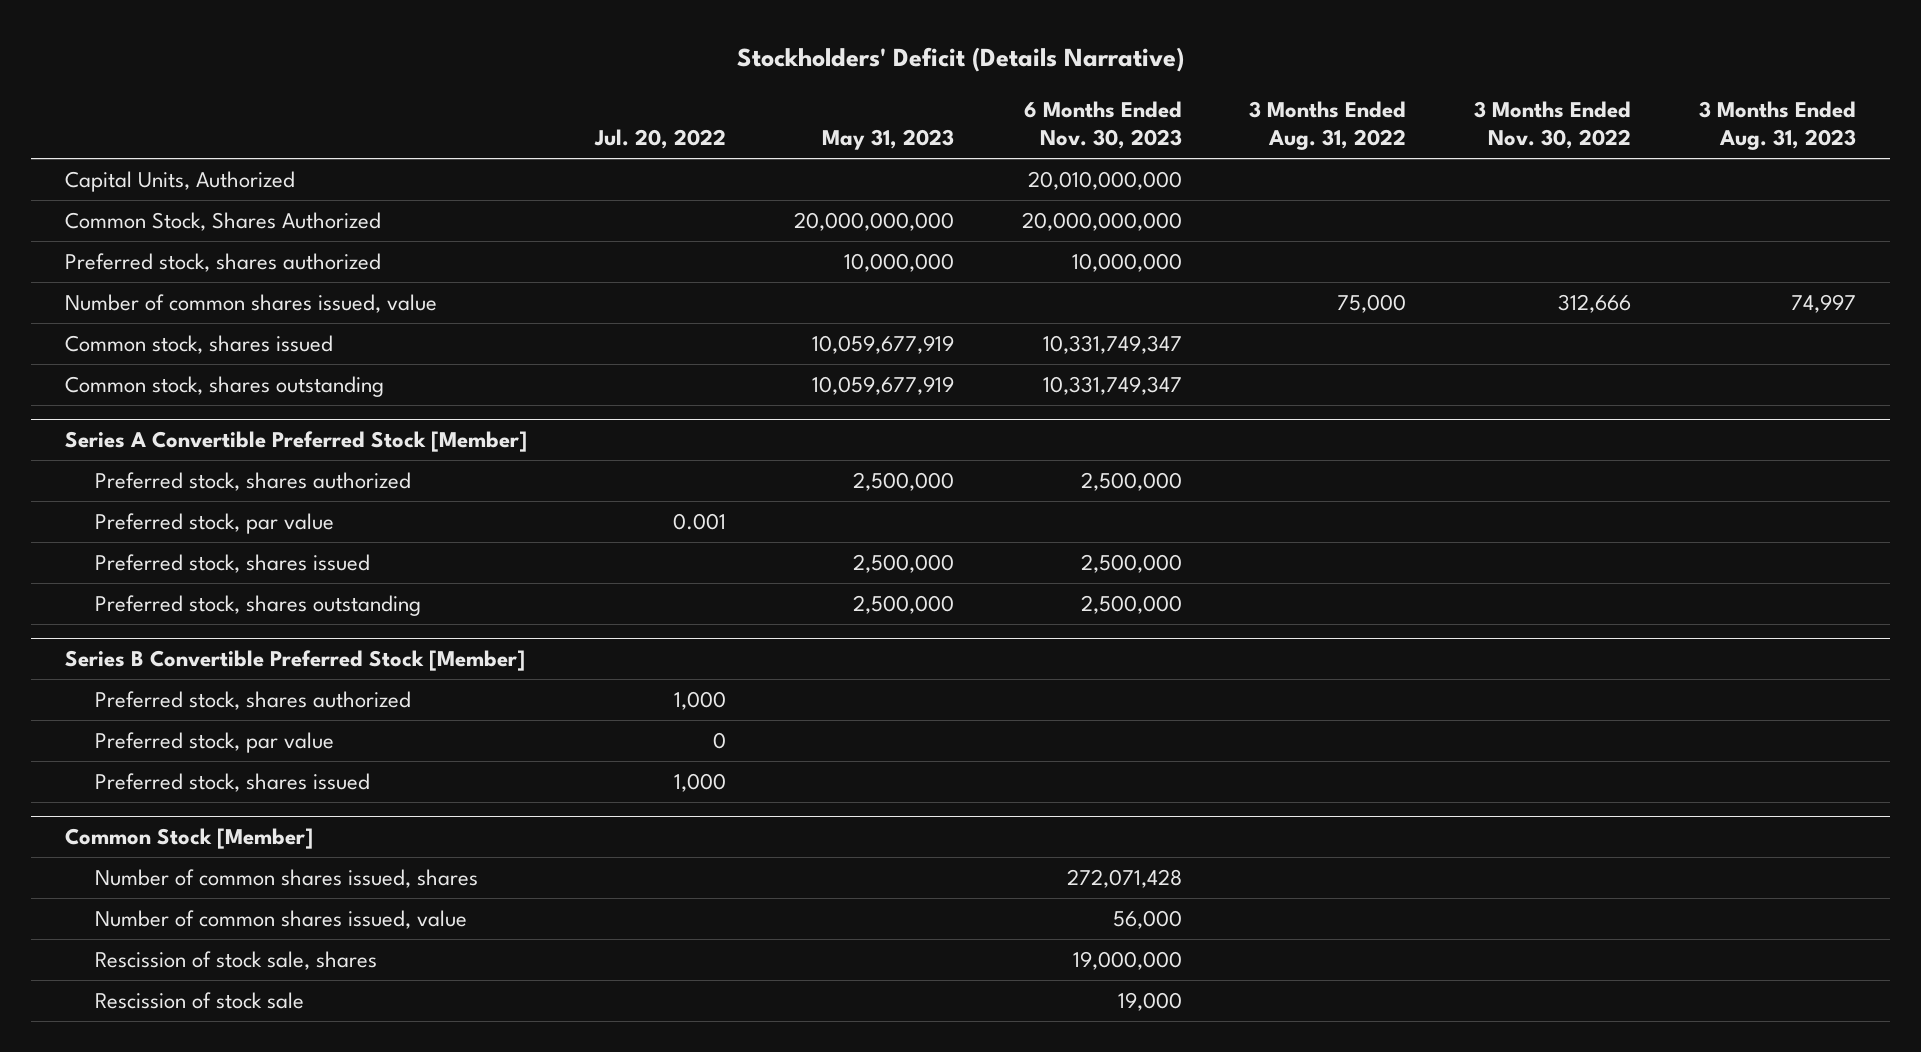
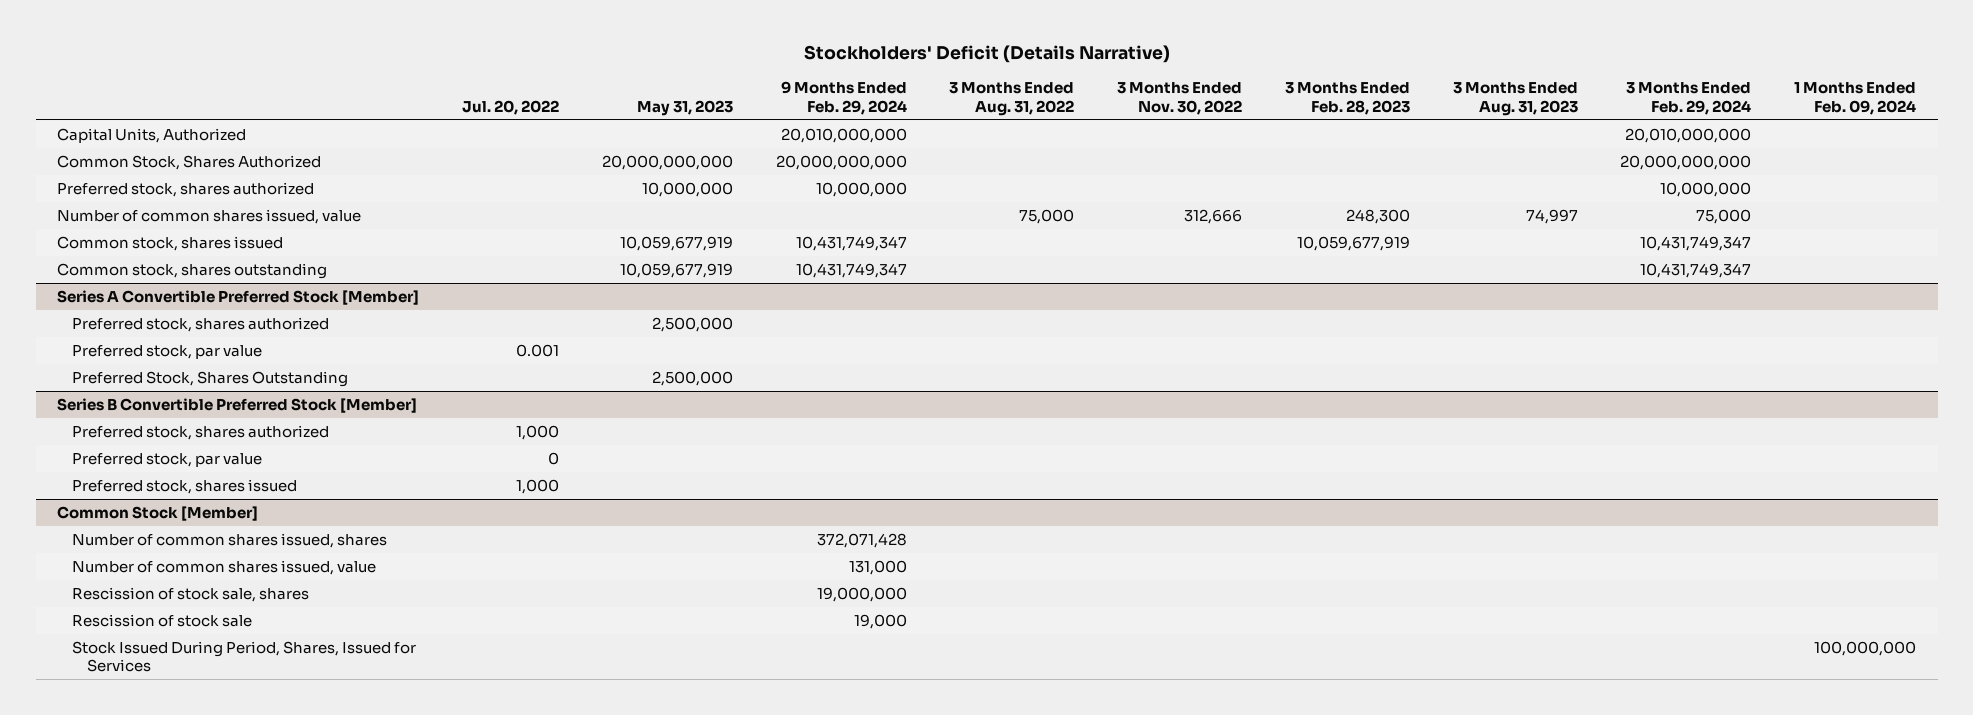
- | Jul. 20, 2022 | May 31, 2023 | 6 Months Ended Nov. 30, 2023 | 3 Months Ended Aug. 31, 2022 | 3 Months Ended Nov. 30, 2022 | 3 Months Ended Aug. 31, 2023
+ | Jul. 20, 2022 | May 31, 2023 | 9 Months Ended Feb. 29, 2024 | 3 Months Ended Aug. 31, 2022 | 3 Months Ended Nov. 30, 2022 | 3 Months Ended Feb. 28, 2023 | 3 Months Ended Aug. 31, 2023 | 3 Months Ended Feb. 29, 2024 | 1 Months Ended Feb. 09, 2024
@ Series A Convertible Preferred Stock [Member]
- Preferred stock, shares issued | | 2,500,000 | 2,500,000 | | |
- Preferred stock, shares outstanding | | 2,500,000 | 2,500,000 | | |
+ Preferred Stock, Shares Outstanding | | 2,500,000 | | | | | | |
@ Common Stock [Member]
+ Stock Issued During Period, Shares, Issued for Services | | | | | | | | | 100,000,000

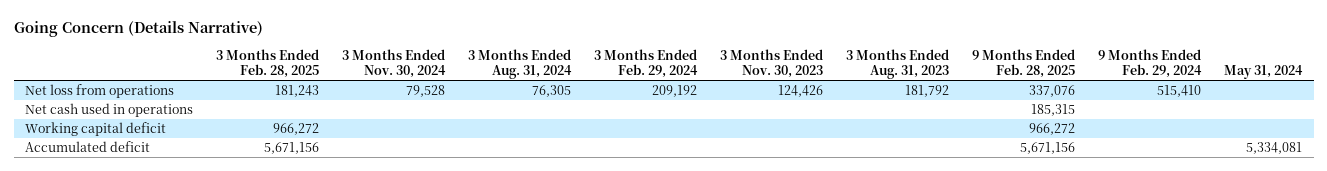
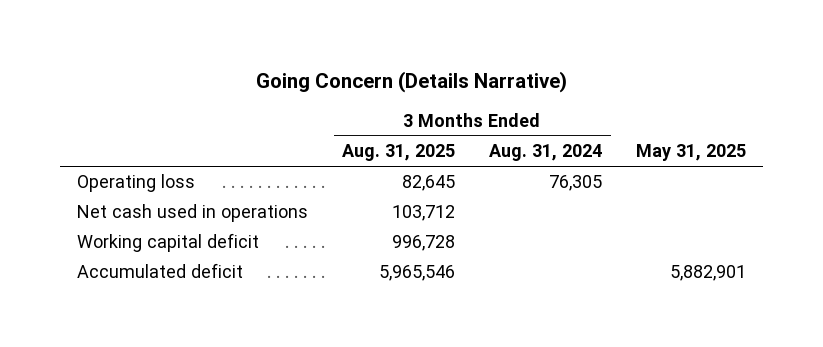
- | 3 Months Ended Feb. 28, 2025 | 3 Months Ended Nov. 30, 2024 | 3 Months Ended Aug. 31, 2024 | 3 Months Ended Feb. 29, 2024 | 3 Months Ended Nov. 30, 2023 | 3 Months Ended Aug. 31, 2023 | 9 Months Ended Feb. 28, 2025 | 9 Months Ended Feb. 29, 2024 | May 31, 2024
+ | 3 Months Ended Aug. 31, 2025 | 3 Months Ended Aug. 31, 2024 | May 31, 2025
- Net loss from operations | 181,243 | 79,528 | 76,305 | 209,192 | 124,426 | 181,792 | 337,076 | 515,410 |
+ Operating loss | 82,645 | 76,305 |

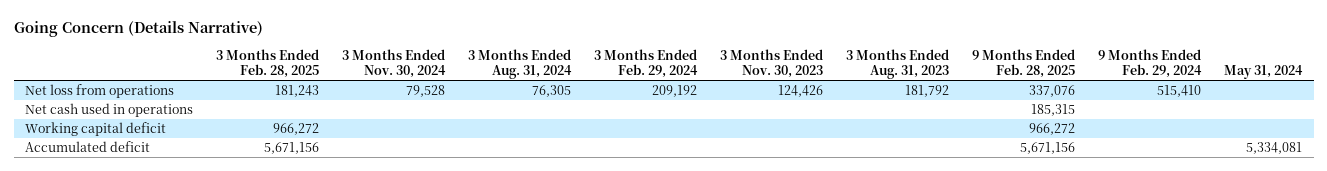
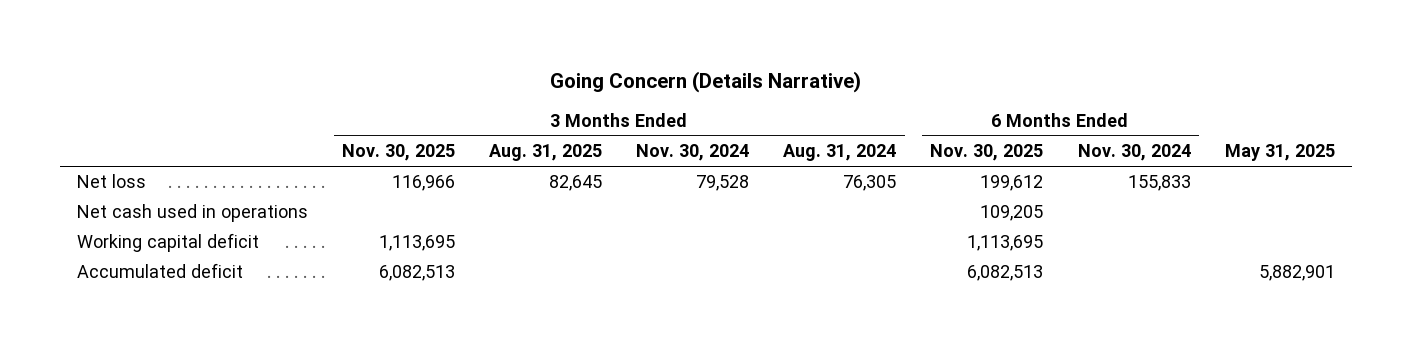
- | 3 Months Ended Feb. 28, 2025 | 3 Months Ended Nov. 30, 2024 | 3 Months Ended Aug. 31, 2024 | 3 Months Ended Feb. 29, 2024 | 3 Months Ended Nov. 30, 2023 | 3 Months Ended Aug. 31, 2023 | 9 Months Ended Feb. 28, 2025 | 9 Months Ended Feb. 29, 2024 | May 31, 2024
+ | 3 Months Ended Nov. 30, 2025 | 3 Months Ended Aug. 31, 2025 | 3 Months Ended Nov. 30, 2024 | 3 Months Ended Aug. 31, 2024 | 6 Months Ended Nov. 30, 2025 | 6 Months Ended Nov. 30, 2024 | May 31, 2025
- Net loss from operations | 181,243 | 79,528 | 76,305 | 209,192 | 124,426 | 181,792 | 337,076 | 515,410 |
+ Net loss | 116,966 | 82,645 | 79,528 | 76,305 | 199,612 | 155,833 |

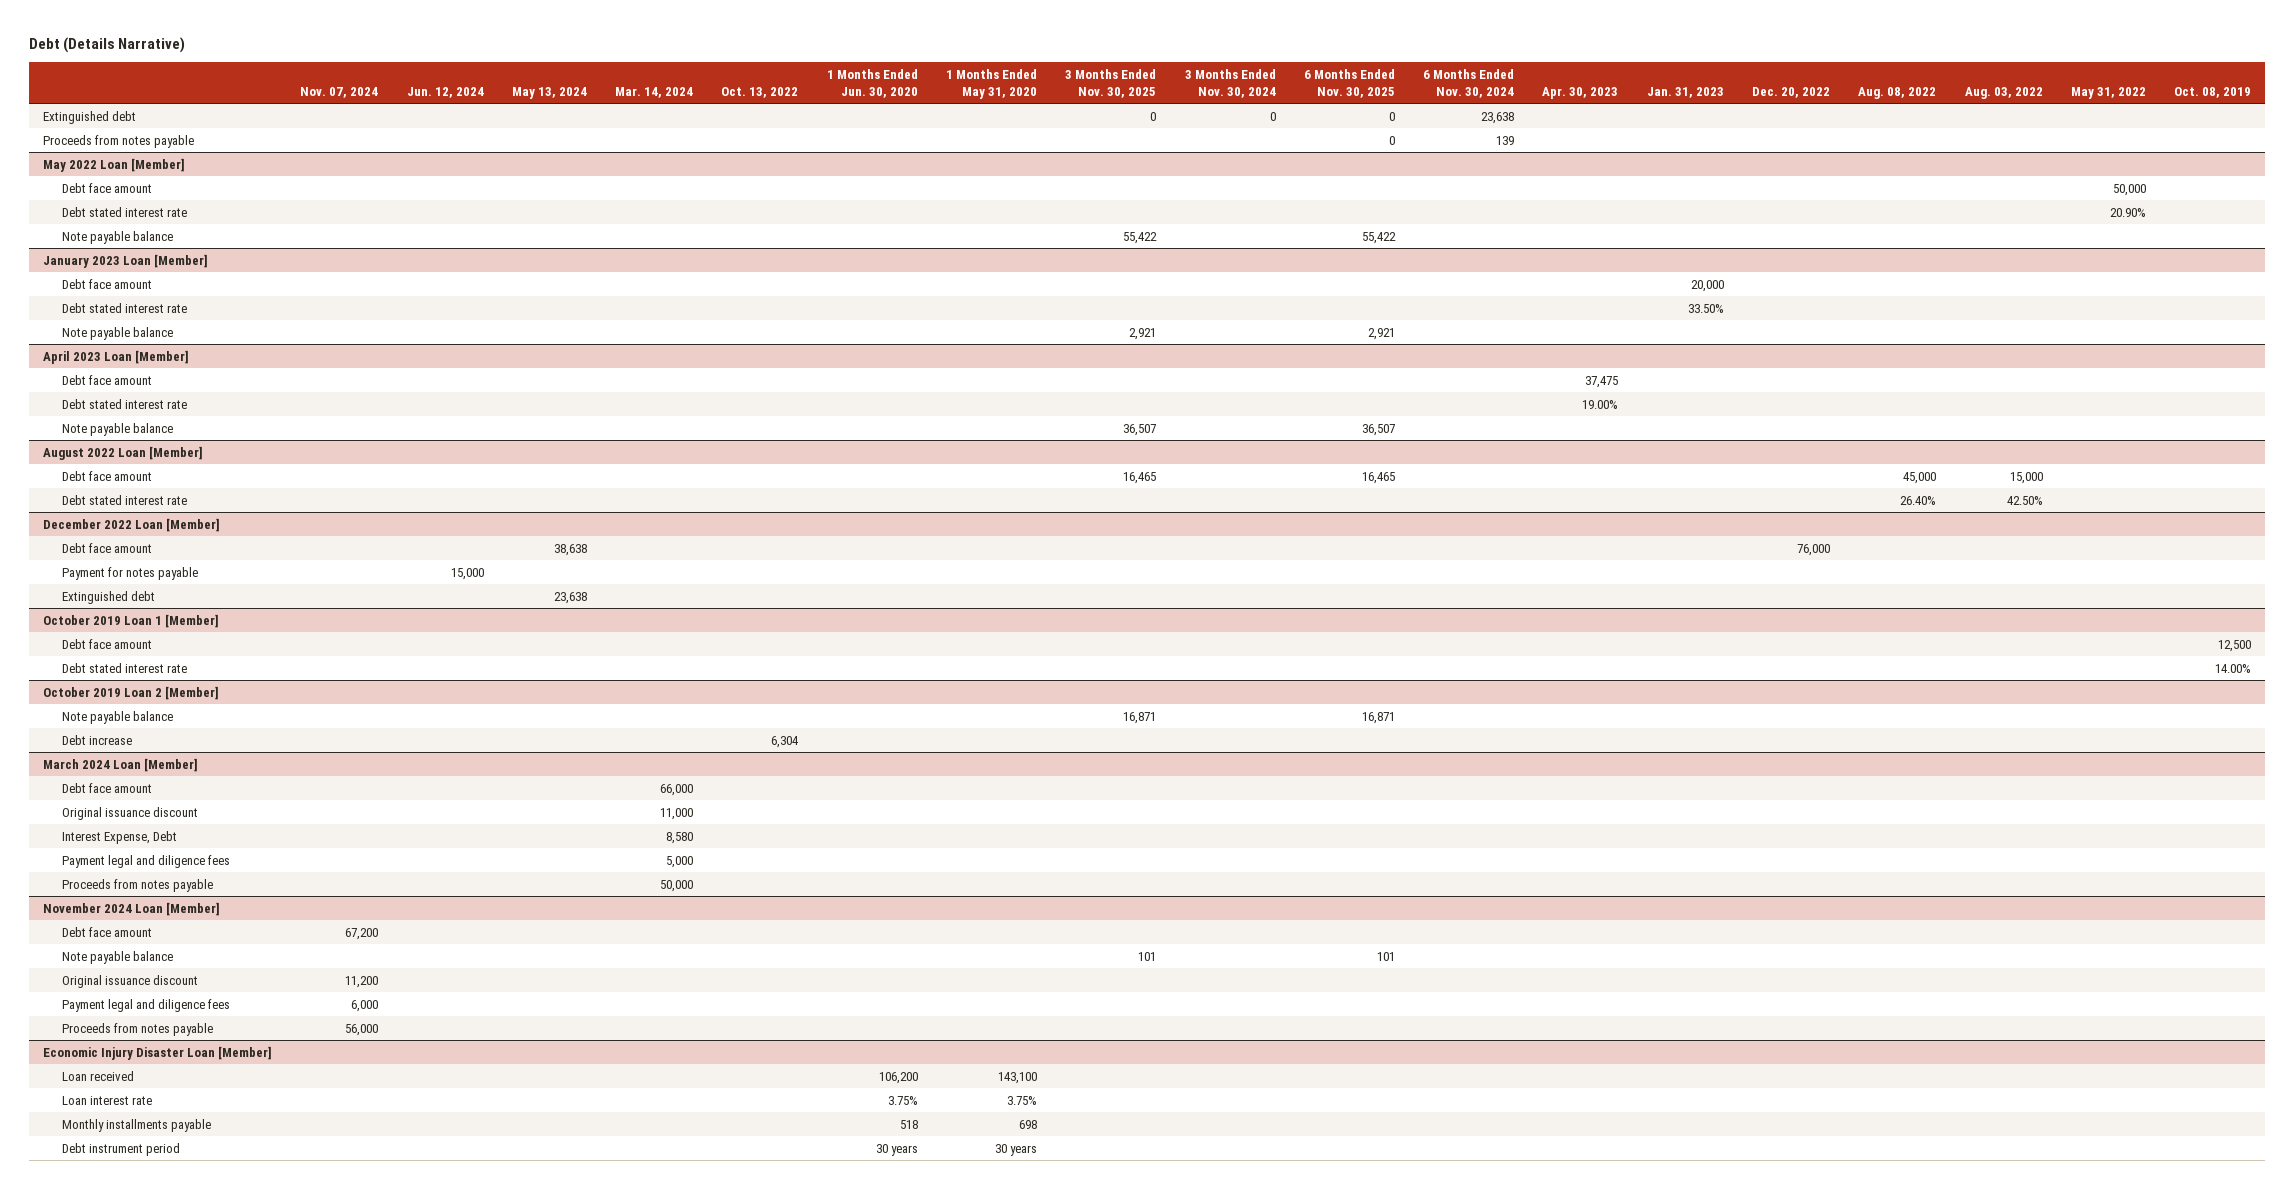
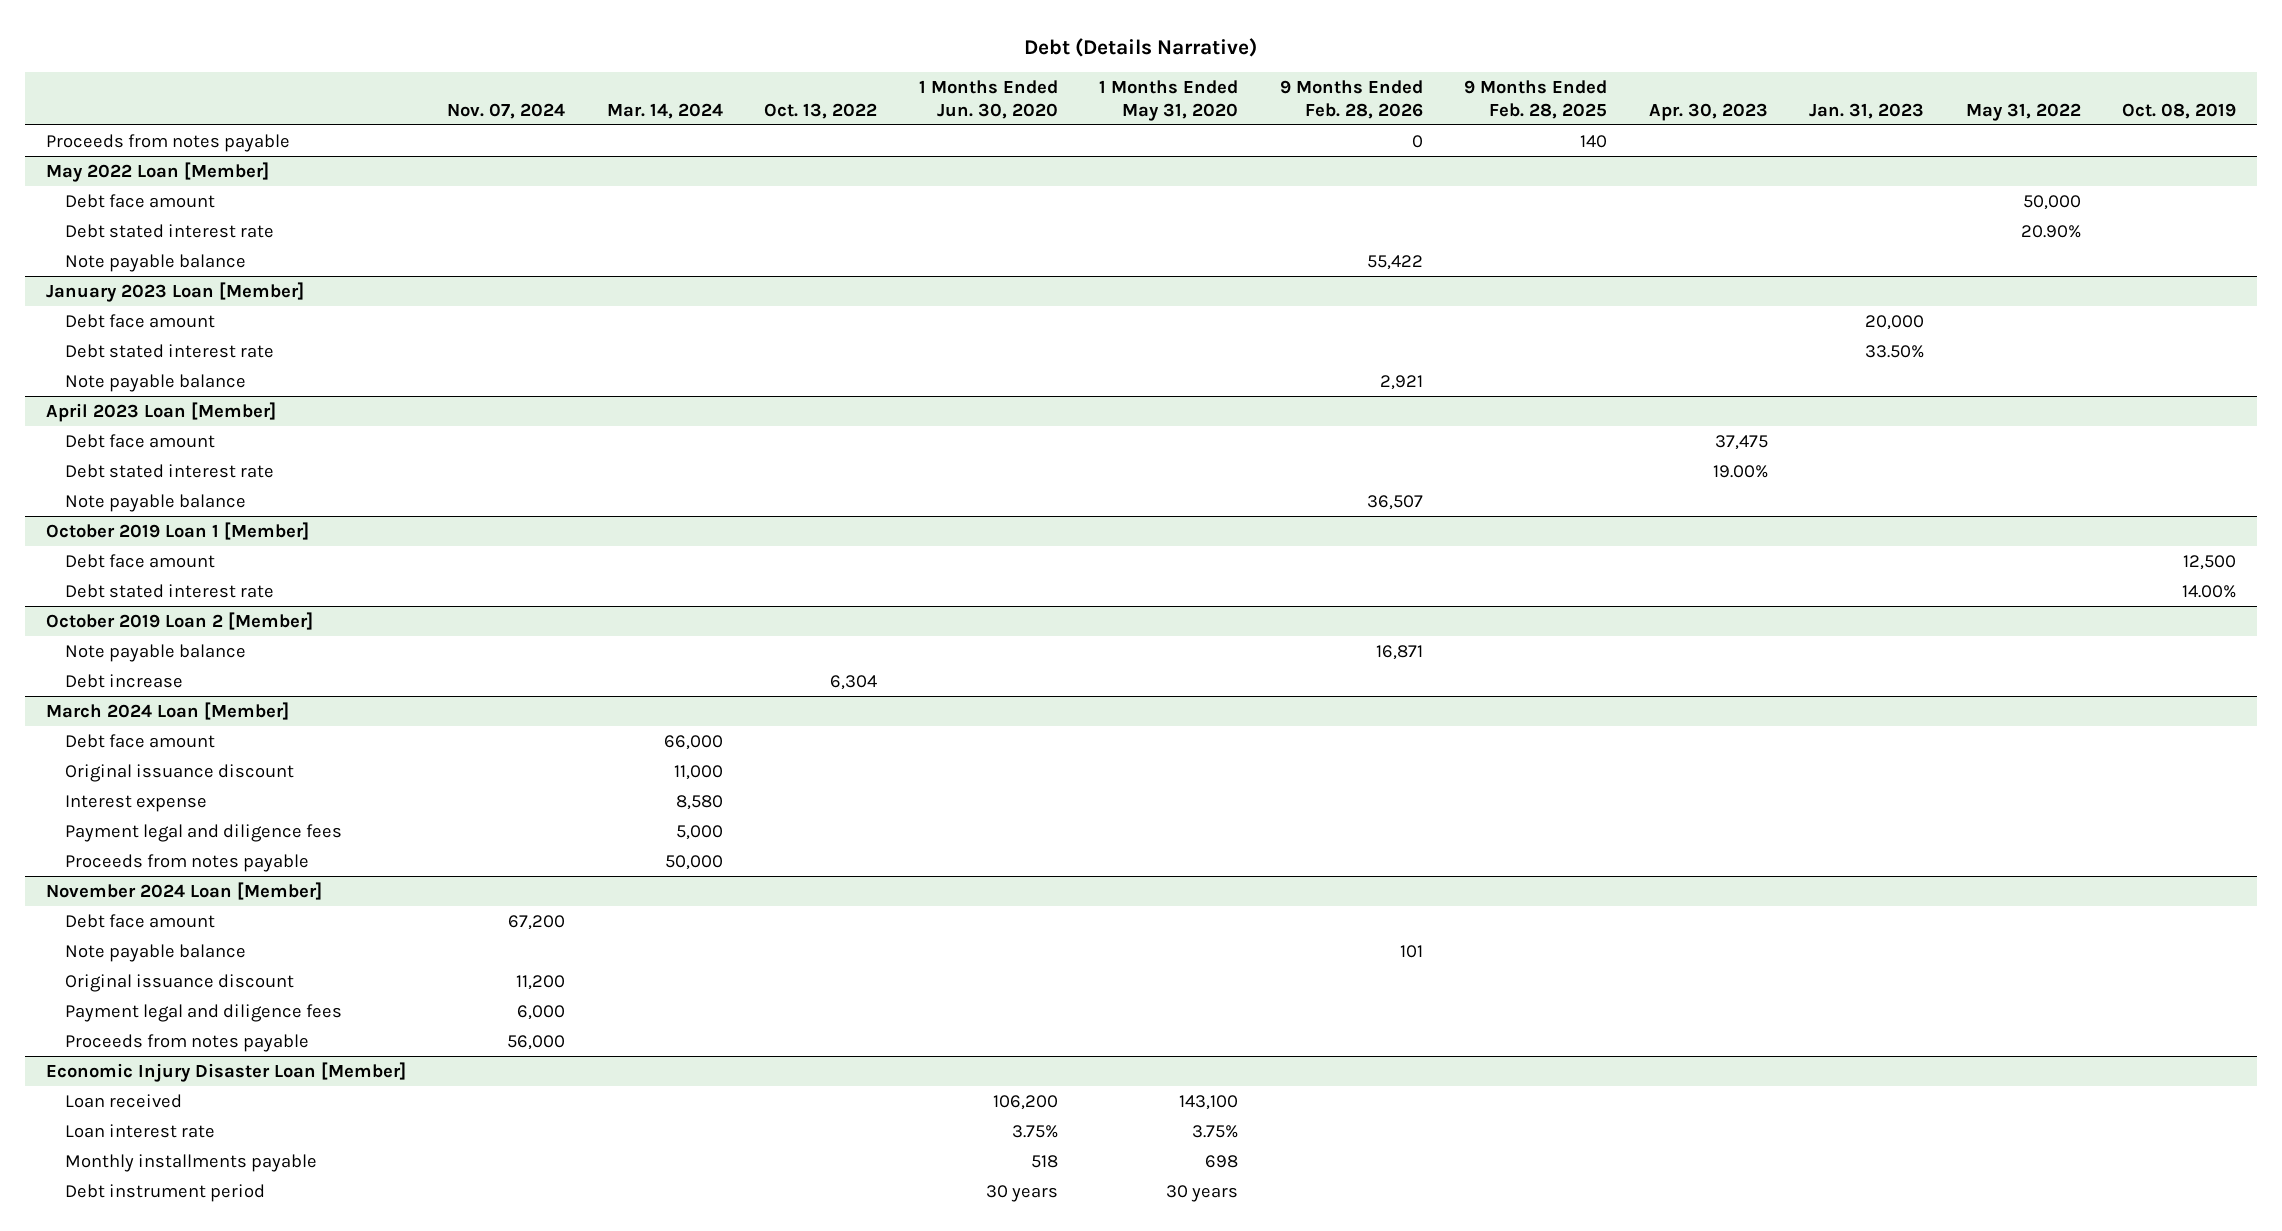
- | Nov. 07, 2024 | Jun. 12, 2024 | May 13, 2024 | Mar. 14, 2024 | Oct. 13, 2022 | 1 Months Ended Jun. 30, 2020 | 1 Months Ended May 31, 2020 | 3 Months Ended Nov. 30, 2025 | 3 Months Ended Nov. 30, 2024 | 6 Months Ended Nov. 30, 2025 | 6 Months Ended Nov. 30, 2024 | Apr. 30, 2023 | Jan. 31, 2023 | Dec. 20, 2022 | Aug. 08, 2022 | Aug. 03, 2022 | May 31, 2022 | Oct. 08, 2019
+ | Nov. 07, 2024 | Mar. 14, 2024 | Oct. 13, 2022 | 1 Months Ended Jun. 30, 2020 | 1 Months Ended May 31, 2020 | 9 Months Ended Feb. 28, 2026 | 9 Months Ended Feb. 28, 2025 | Apr. 30, 2023 | Jan. 31, 2023 | May 31, 2022 | Oct. 08, 2019
- Extinguished debt | | | | | | | | 0 | 0 | 0 | 23,638 | | | | | | |
- August 2022 Loan [Member]
- Debt face amount | | | | | | | | 16,465 | | 16,465 | | | | | 45,000 | 15,000 | |
- Debt stated interest rate | | | | | | | | | | | | | | | 26.40% | 42.50% | |
- December 2022 Loan [Member]
- Debt face amount | | | 38,638 | | | | | | | | | | | 76,000 | | | |
- Payment for notes payable | | 15,000 | | | | | | | | | | | | | | | |
- Extinguished debt | | | 23,638 | | | | | | | | | | | | | | |
@ March 2024 Loan [Member]
- Interest Expense, Debt | | | | 8,580 | | | | | | | | | | | | | |
+ Interest expense | | 8,580 | | | | | | | | |

